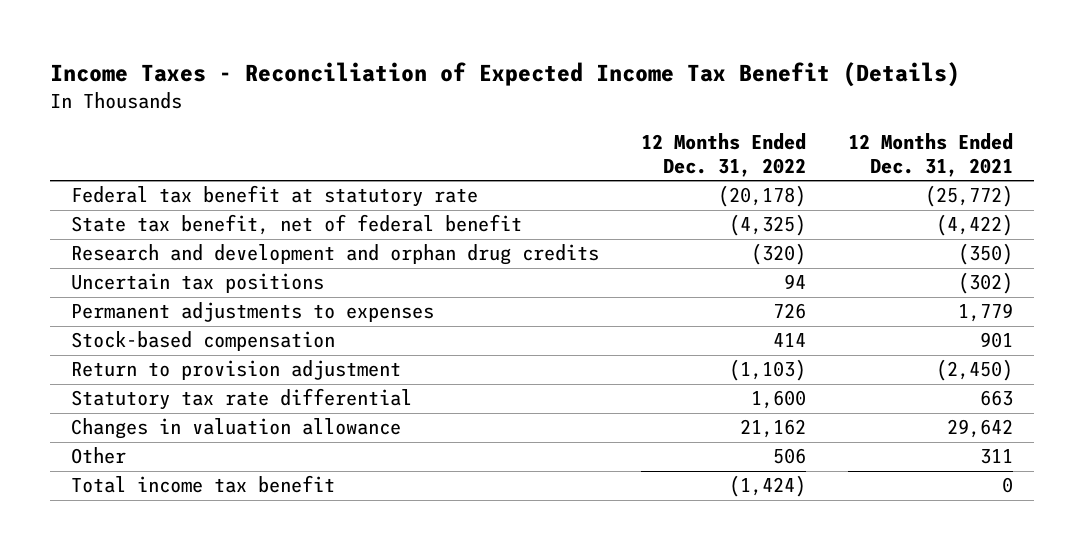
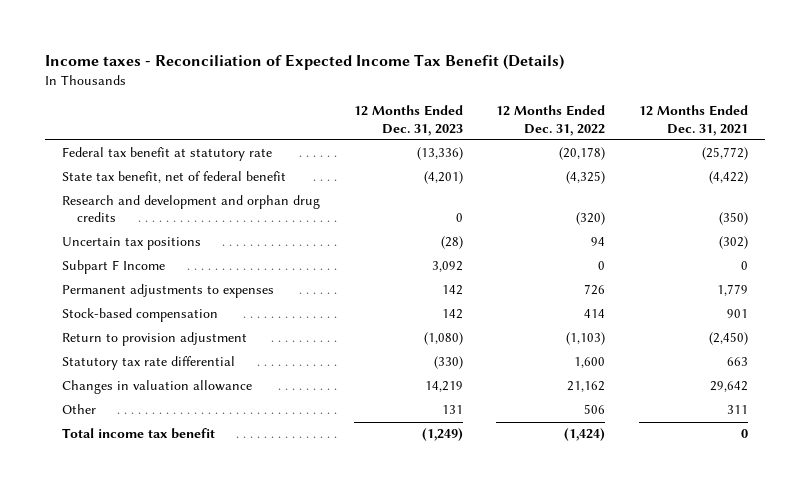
- Income Taxes - Reconciliation of Expected Income Tax Benefit (Details)
+ Income taxes - Reconciliation of Expected Income Tax Benefit (Details)
- | 12 Months Ended Dec. 31, 2022 | 12 Months Ended Dec. 31, 2021
+ | 12 Months Ended Dec. 31, 2023 | 12 Months Ended Dec. 31, 2022 | 12 Months Ended Dec. 31, 2021
+ Subpart F Income | 3,092 | 0 | 0

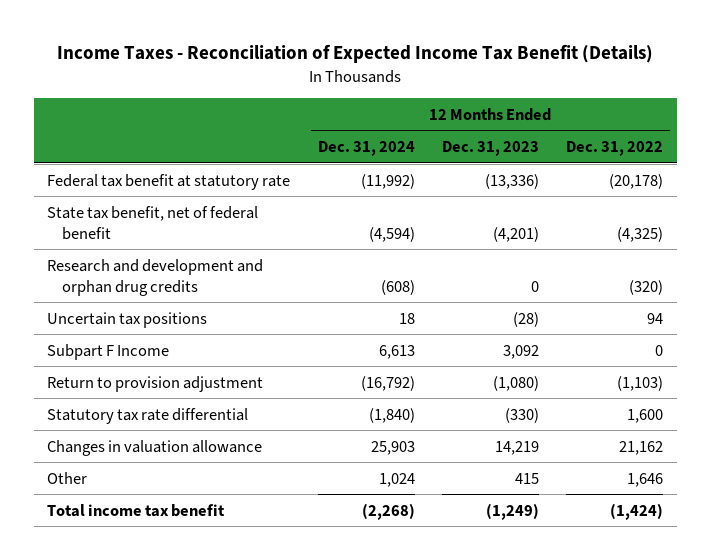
- Income taxes - Reconciliation of Expected Income Tax Benefit (Details)
+ Income Taxes - Reconciliation of Expected Income Tax Benefit (Details)
- | 12 Months Ended Dec. 31, 2023 | 12 Months Ended Dec. 31, 2022 | 12 Months Ended Dec. 31, 2021
+ | 12 Months Ended Dec. 31, 2024 | 12 Months Ended Dec. 31, 2023 | 12 Months Ended Dec. 31, 2022
- Permanent adjustments to expenses | 142 | 726 | 1,779
- Stock-based compensation | 142 | 414 | 901
- Other | 131 | 506 | 311
+ Other | 1,024 | 415 | 1,646

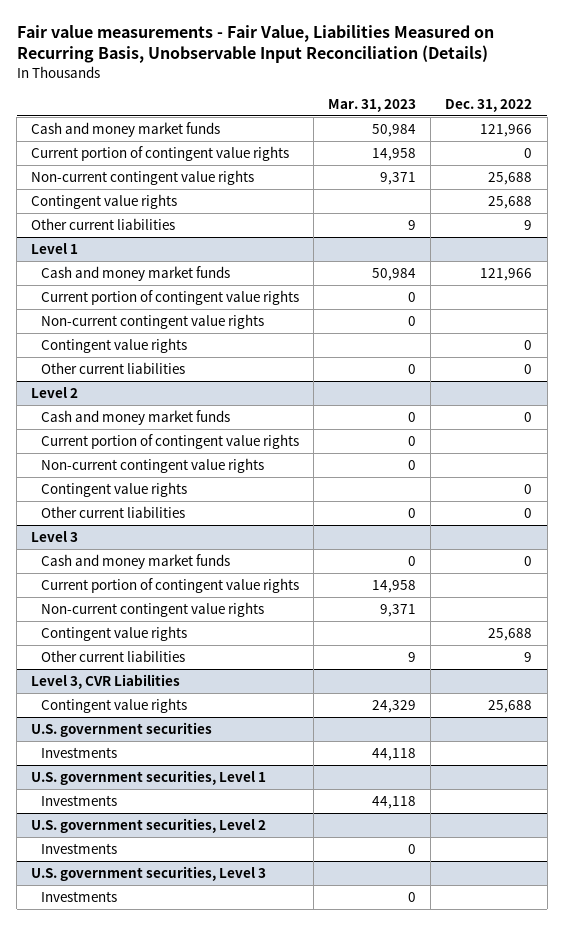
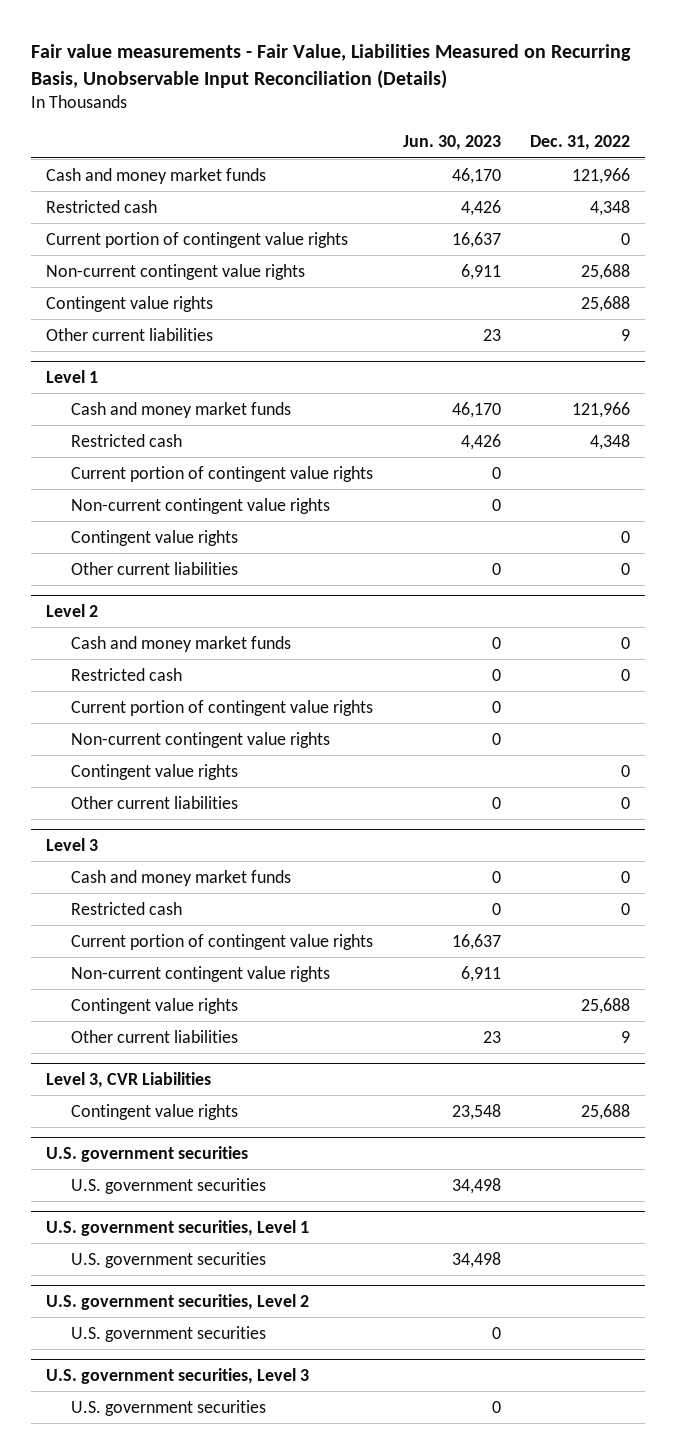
- | Mar. 31, 2023 | Dec. 31, 2022
+ | Jun. 30, 2023 | Dec. 31, 2022
+ Restricted cash | 4,426 | 4,348
@ Level 1
+ Restricted cash | 4,426 | 4,348
@ Level 2
+ Restricted cash | 0 | 0
@ Level 3
+ Restricted cash | 0 | 0
@ U.S. government securities
- Investments | 44,118 |
+ U.S. government securities | 34,498 |
@ U.S. government securities, Level 1
- Investments | 44,118 |
+ U.S. government securities | 34,498 |
@ U.S. government securities, Level 2
- Investments | 0 |
+ U.S. government securities | 0 |
@ U.S. government securities, Level 3
- Investments | 0 |
+ U.S. government securities | 0 |

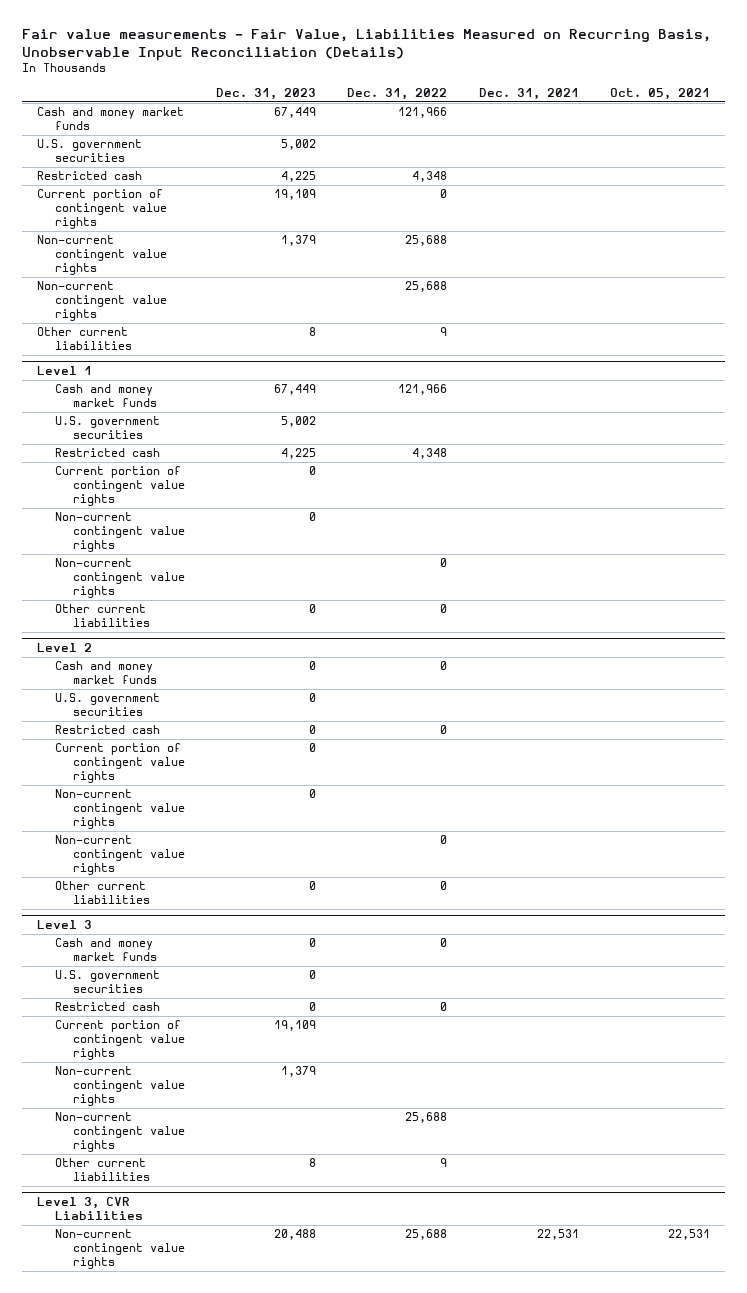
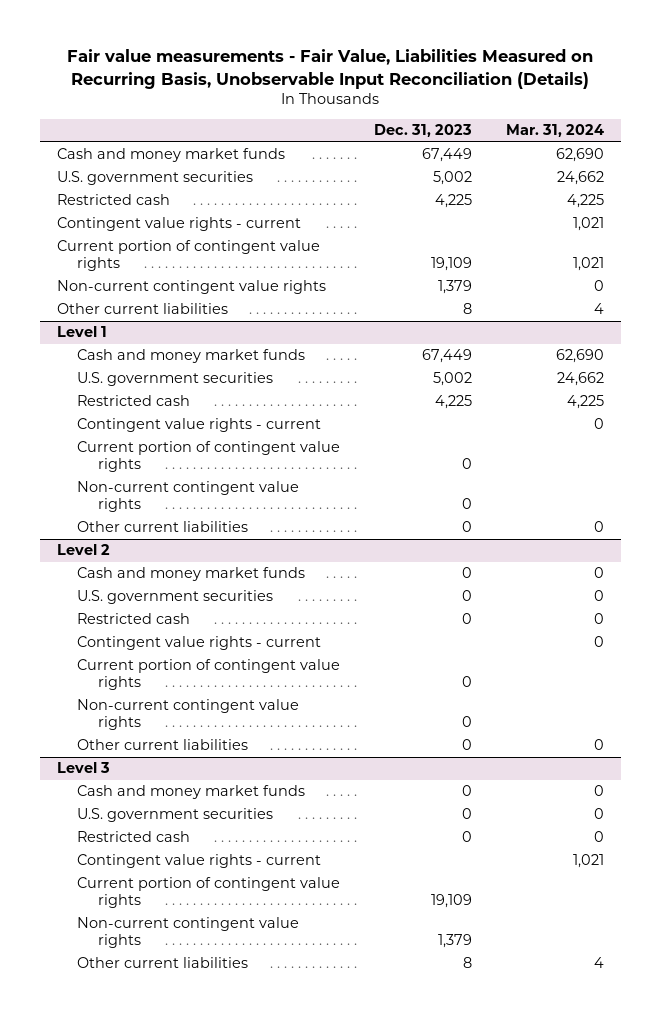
- | Dec. 31, 2023 | Dec. 31, 2022 | Dec. 31, 2021 | Oct. 05, 2021
+ | Dec. 31, 2023 | Mar. 31, 2024
+ Contingent value rights - current | | 1,021
- Non-current contingent value rights | | 25,688 | |
@ Level 1
+ Contingent value rights - current | | 0
- Non-current contingent value rights | | 0 | |
@ Level 2
+ Contingent value rights - current | | 0
- Non-current contingent value rights | | 0 | |
@ Level 3
+ Contingent value rights - current | | 1,021
- Non-current contingent value rights | | 25,688 | |
- Level 3, CVR Liabilities
- Non-current contingent value rights | 20,488 | 25,688 | 22,531 | 22,531

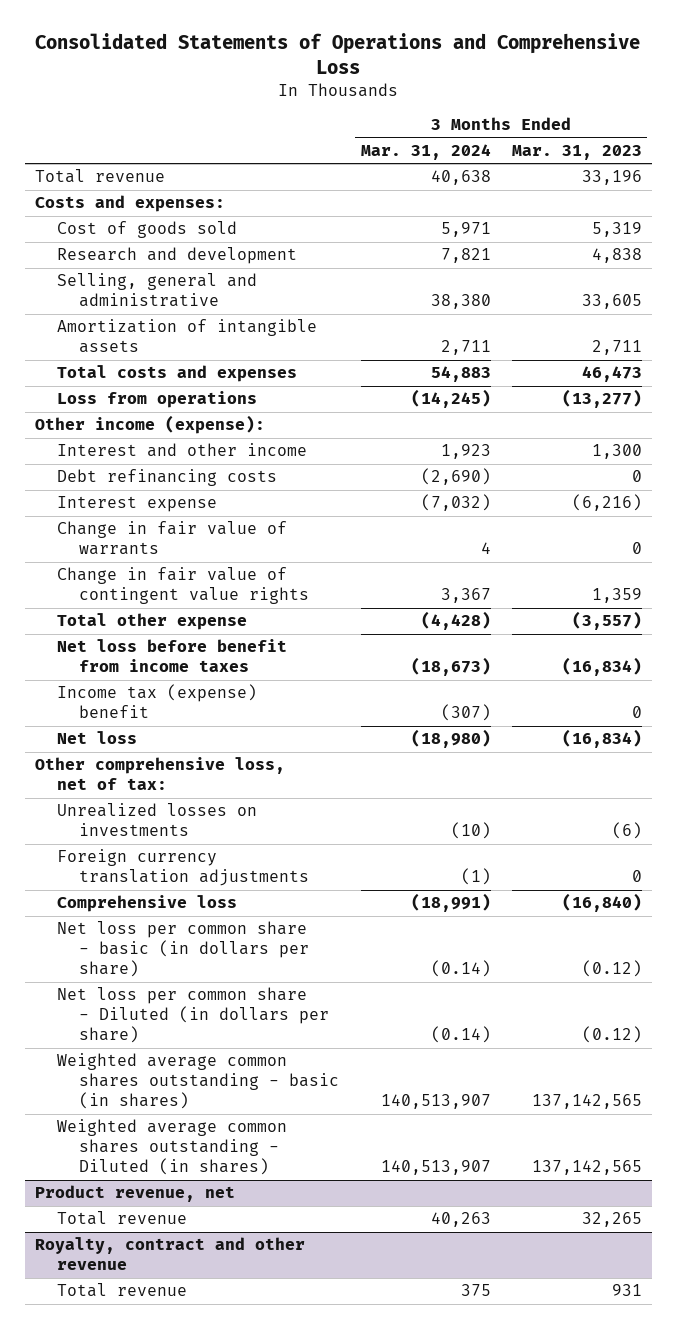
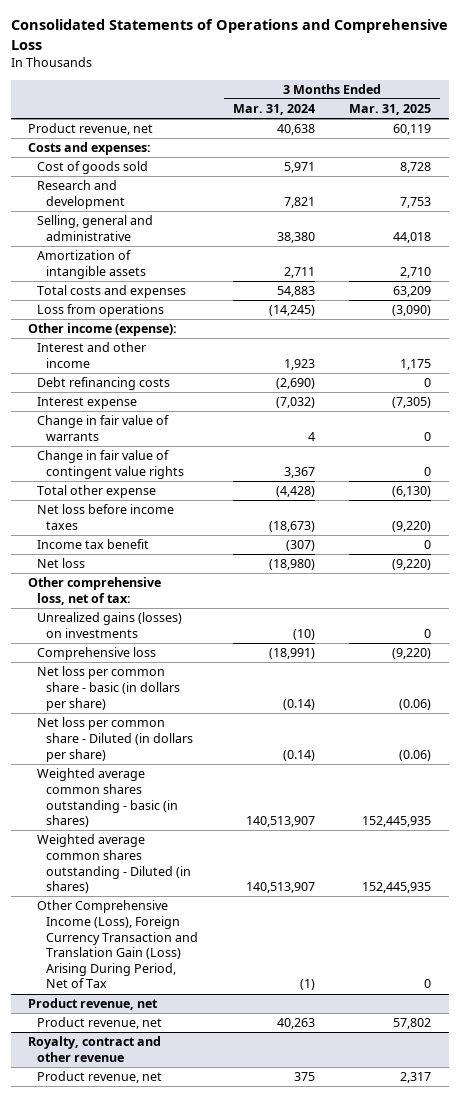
- | 3 Months Ended Mar. 31, 2024 | 3 Months Ended Mar. 31, 2023
+ | 3 Months Ended Mar. 31, 2024 | 3 Months Ended Mar. 31, 2025
- Total revenue | 40,638 | 33,196
+ Product revenue, net | 40,638 | 60,119
- Net loss before benefit from income taxes | (18,673) | (16,834)
- Income tax (expense) benefit | (307) | 0
+ Net loss before income taxes | (18,673) | (9,220)
+ Income tax benefit | (307) | 0
- Unrealized losses on investments | (10) | (6)
- Foreign currency translation adjustments | (1) | 0
+ Unrealized gains (losses) on investments | (10) | 0
+ Other Comprehensive Income (Loss), Foreign Currency Transaction and Translation Gain (Loss) Arising During Period, Net of Tax | (1) | 0
@ Product revenue, net
- Total revenue | 40,263 | 32,265
+ Product revenue, net | 40,263 | 57,802
@ Royalty, contract and other revenue
- Total revenue | 375 | 931
+ Product revenue, net | 375 | 2,317

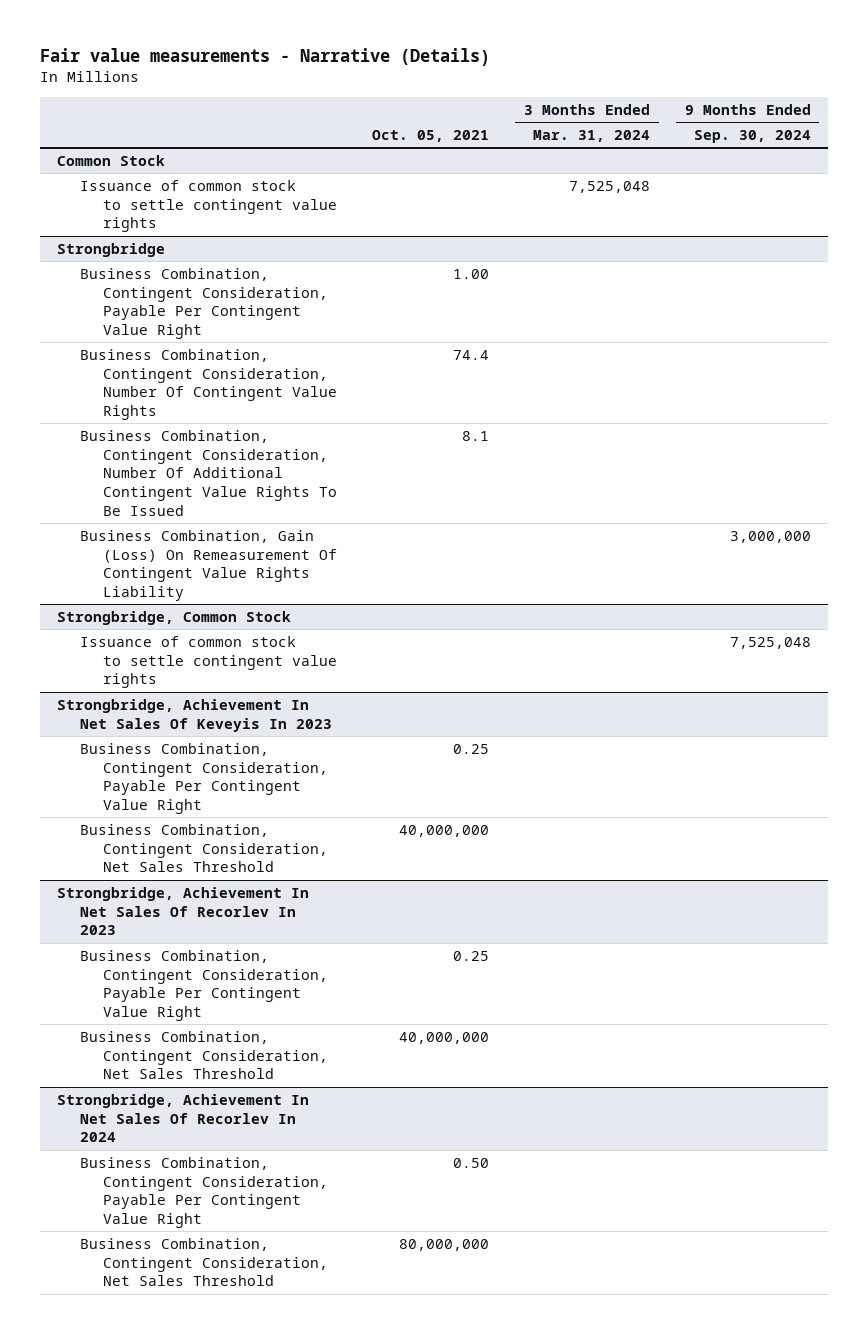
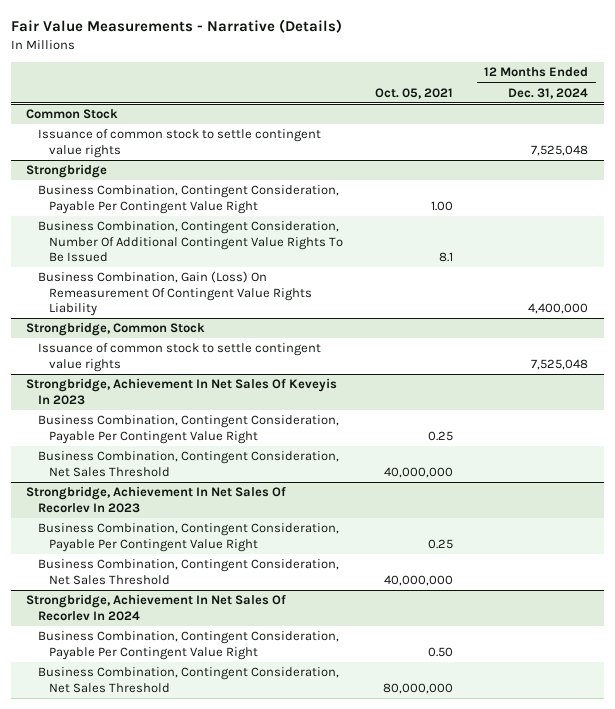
- Fair value measurements - Narrative (Details)
+ Fair Value Measurements - Narrative (Details)
- | Oct. 05, 2021 | 3 Months Ended Mar. 31, 2024 | 9 Months Ended Sep. 30, 2024
+ | Oct. 05, 2021 | 12 Months Ended Dec. 31, 2024
@ Strongbridge
- Business Combination, Contingent Consideration, Number Of Contingent Value Rights | 74.4 | |

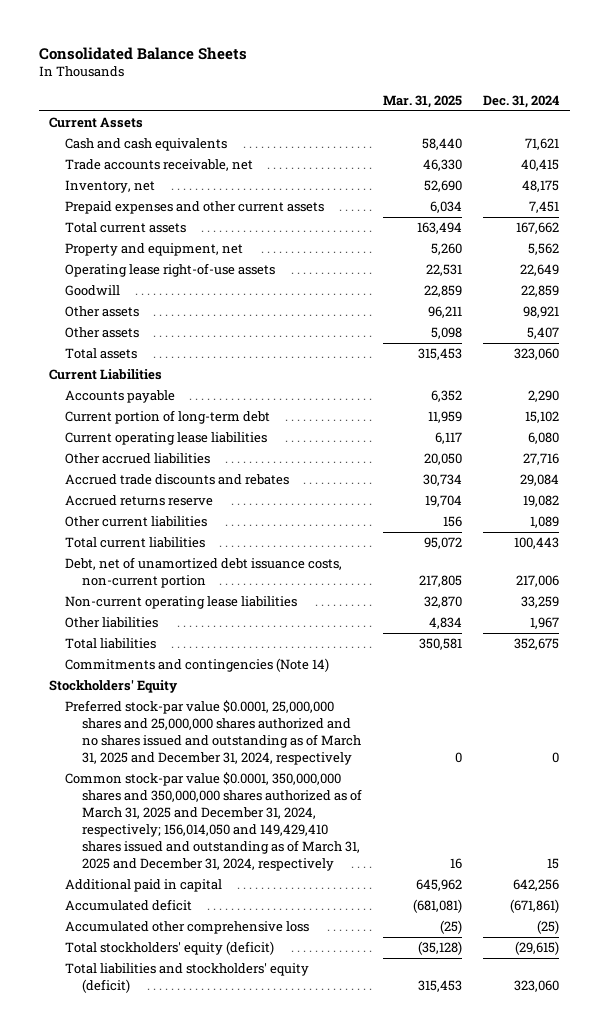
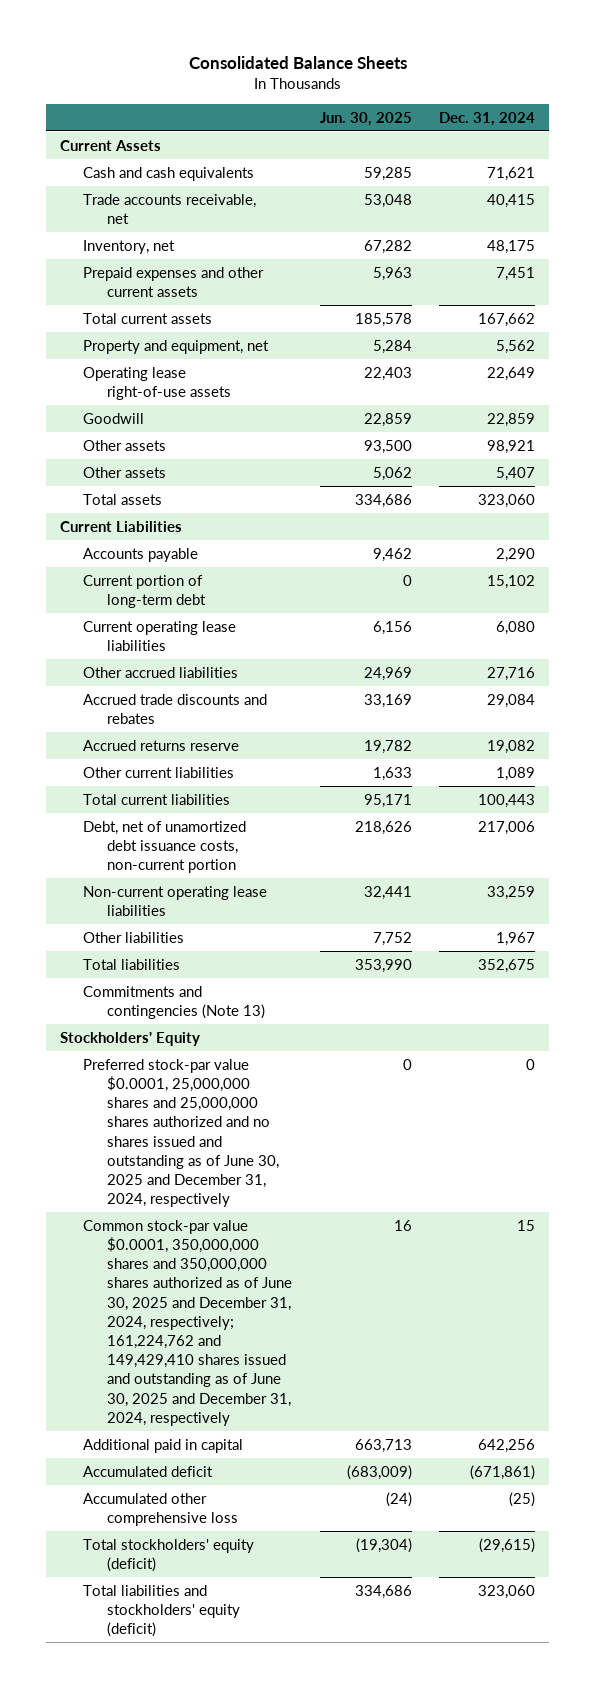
- | Mar. 31, 2025 | Dec. 31, 2024
+ | Jun. 30, 2025 | Dec. 31, 2024
- Commitments and contingencies (Note 14)
+ Commitments and contingencies (Note 13)
- Preferred stock-par value $0.0001, 25,000,000 shares and 25,000,000 shares authorized and no shares issued and outstanding as of March 31, 2025 and December 31, 2024, respectively | 0 | 0
- Common stock-par value $0.0001, 350,000,000 shares and 350,000,000 shares authorized as of March 31, 2025 and December 31, 2024, respectively; 156,014,050 and 149,429,410 shares issued and outstanding as of March 31, 2025 and December 31, 2024, respectively | 16 | 15
+ Preferred stock-par value $0.0001, 25,000,000 shares and 25,000,000 shares authorized and no shares issued and outstanding as of June 30, 2025 and December 31, 2024, respectively | 0 | 0
+ Common stock-par value $0.0001, 350,000,000 shares and 350,000,000 shares authorized as of June 30, 2025 and December 31, 2024, respectively; 161,224,762 and 149,429,410 shares issued and outstanding as of June 30, 2025 and December 31, 2024, respectively | 16 | 15

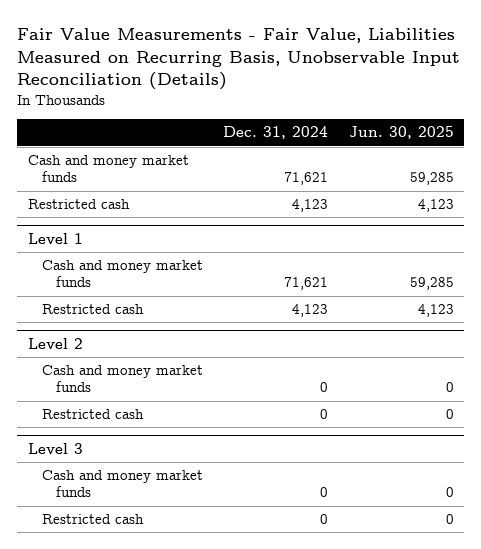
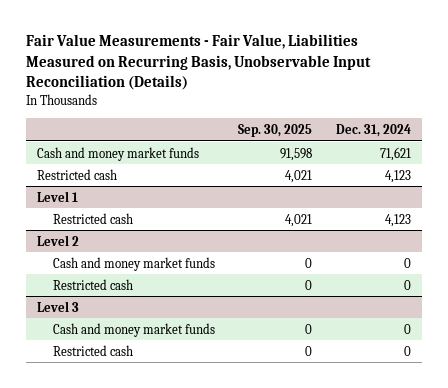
- | Dec. 31, 2024 | Jun. 30, 2025
+ | Sep. 30, 2025 | Dec. 31, 2024
@ Level 1
- Cash and money market funds | 71,621 | 59,285

